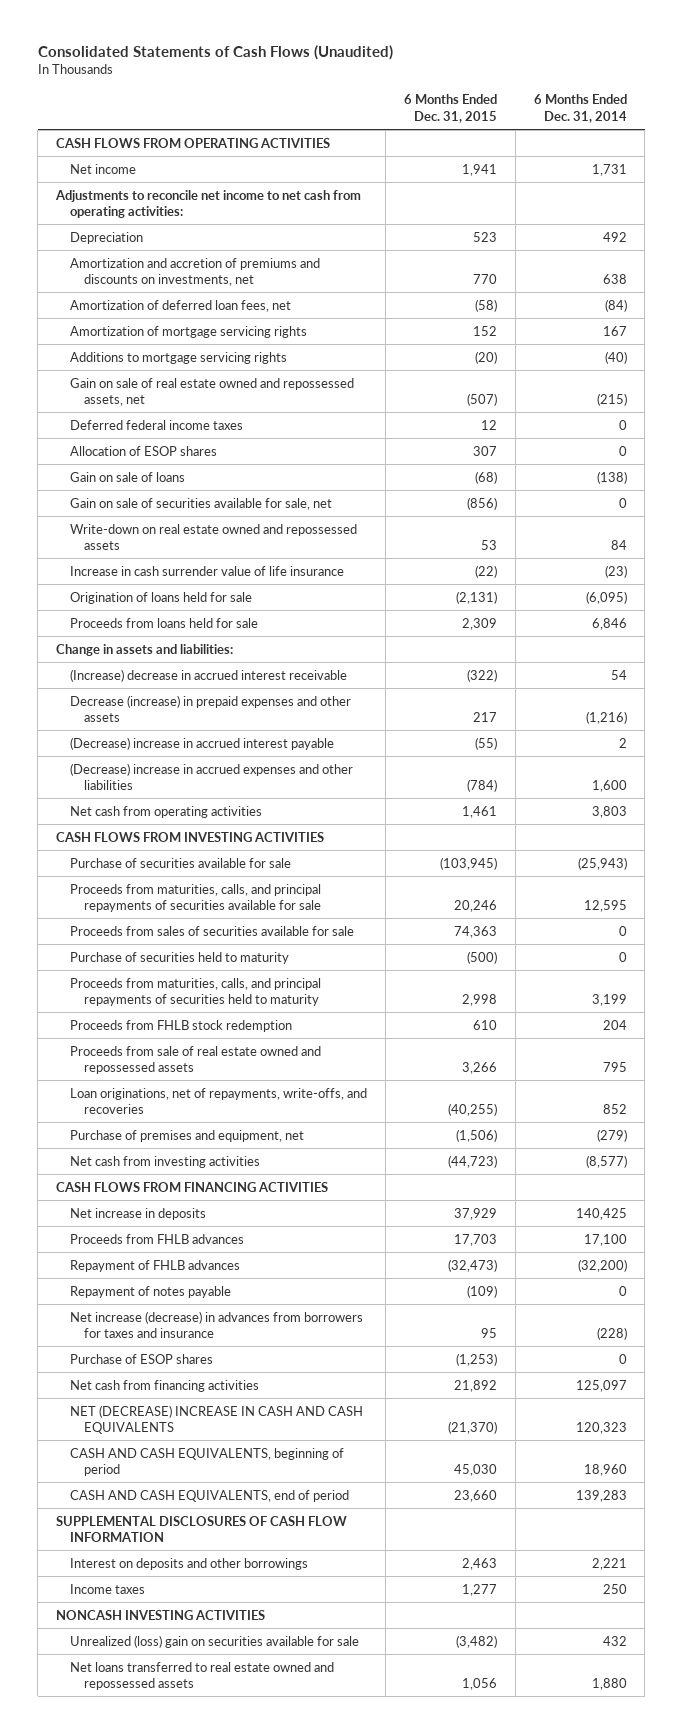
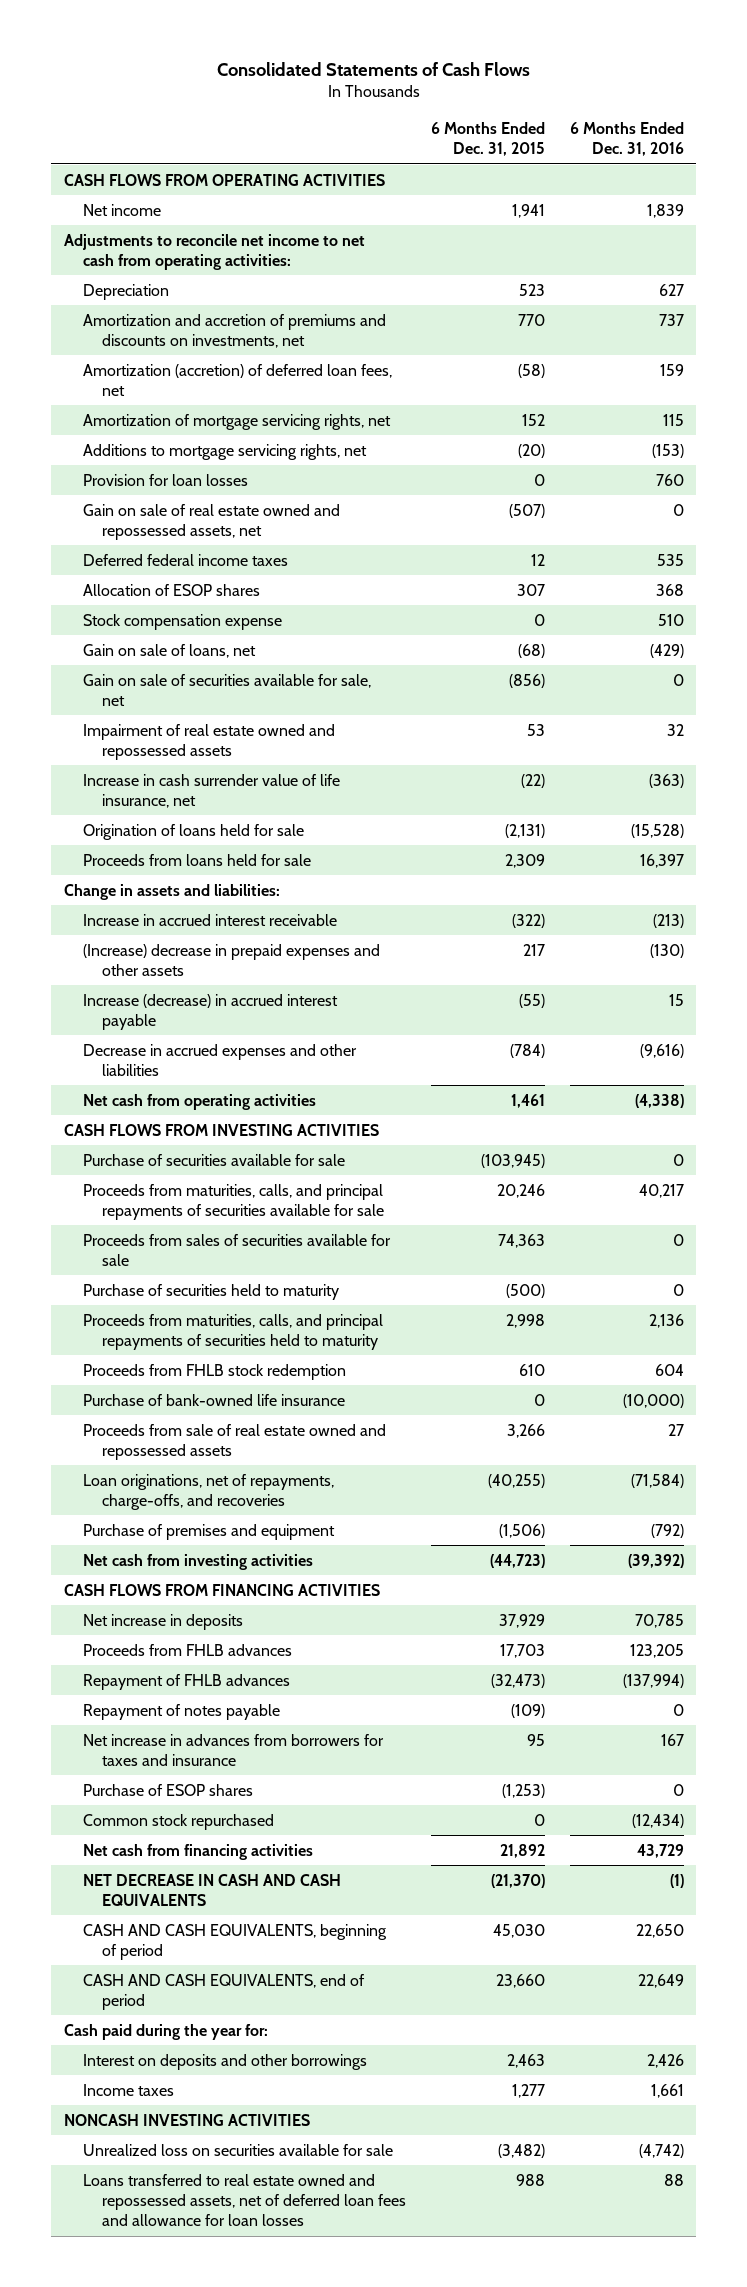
- Consolidated Statements of Cash Flows (Unaudited)
+ Consolidated Statements of Cash Flows
- | 6 Months Ended Dec. 31, 2015 | 6 Months Ended Dec. 31, 2014
+ | 6 Months Ended Dec. 31, 2015 | 6 Months Ended Dec. 31, 2016
- Amortization of deferred loan fees, net | (58) | (84)
- Amortization of mortgage servicing rights | 152 | 167
- Additions to mortgage servicing rights | (20) | (40)
+ Amortization (accretion) of deferred loan fees, net | (58) | 159
+ Amortization of mortgage servicing rights, net | 152 | 115
+ Additions to mortgage servicing rights, net | (20) | (153)
+ Provision for loan losses | 0 | 760
- Gain on sale of loans | (68) | (138)
+ Stock compensation expense | 0 | 510
+ Gain on sale of loans, net | (68) | (429)
- Write-down on real estate owned and repossessed assets | 53 | 84
- Increase in cash surrender value of life insurance | (22) | (23)
+ Impairment of real estate owned and repossessed assets | 53 | 32
+ Increase in cash surrender value of life insurance, net | (22) | (363)
- (Increase) decrease in accrued interest receivable | (322) | 54
- Decrease (increase) in prepaid expenses and other assets | 217 | (1,216)
- (Decrease) increase in accrued interest payable | (55) | 2
- (Decrease) increase in accrued expenses and other liabilities | (784) | 1,600
+ Increase in accrued interest receivable | (322) | (213)
+ (Increase) decrease in prepaid expenses and other assets | 217 | (130)
+ Increase (decrease) in accrued interest payable | (55) | 15
+ Decrease in accrued expenses and other liabilities | (784) | (9,616)
+ Purchase of bank-owned life insurance | 0 | (10,000)
- Loan originations, net of repayments, write-offs, and recoveries | (40,255) | 852
- Purchase of premises and equipment, net | (1,506) | (279)
+ Loan originations, net of repayments, charge-offs, and recoveries | (40,255) | (71,584)
+ Purchase of premises and equipment | (1,506) | (792)
- Net increase (decrease) in advances from borrowers for taxes and insurance | 95 | (228)
+ Net increase in advances from borrowers for taxes and insurance | 95 | 167
+ Common stock repurchased | 0 | (12,434)
- NET (DECREASE) INCREASE IN CASH AND CASH EQUIVALENTS | (21,370) | 120,323
+ NET DECREASE IN CASH AND CASH EQUIVALENTS | (21,370) | (1)
- SUPPLEMENTAL DISCLOSURES OF CASH FLOW INFORMATION
+ Cash paid during the year for:
- Unrealized (loss) gain on securities available for sale | (3,482) | 432
- Net loans transferred to real estate owned and repossessed assets | 1,056 | 1,880
+ Unrealized loss on securities available for sale | (3,482) | (4,742)
+ Loans transferred to real estate owned and repossessed assets, net of deferred loan fees and allowance for loan losses | 988 | 88

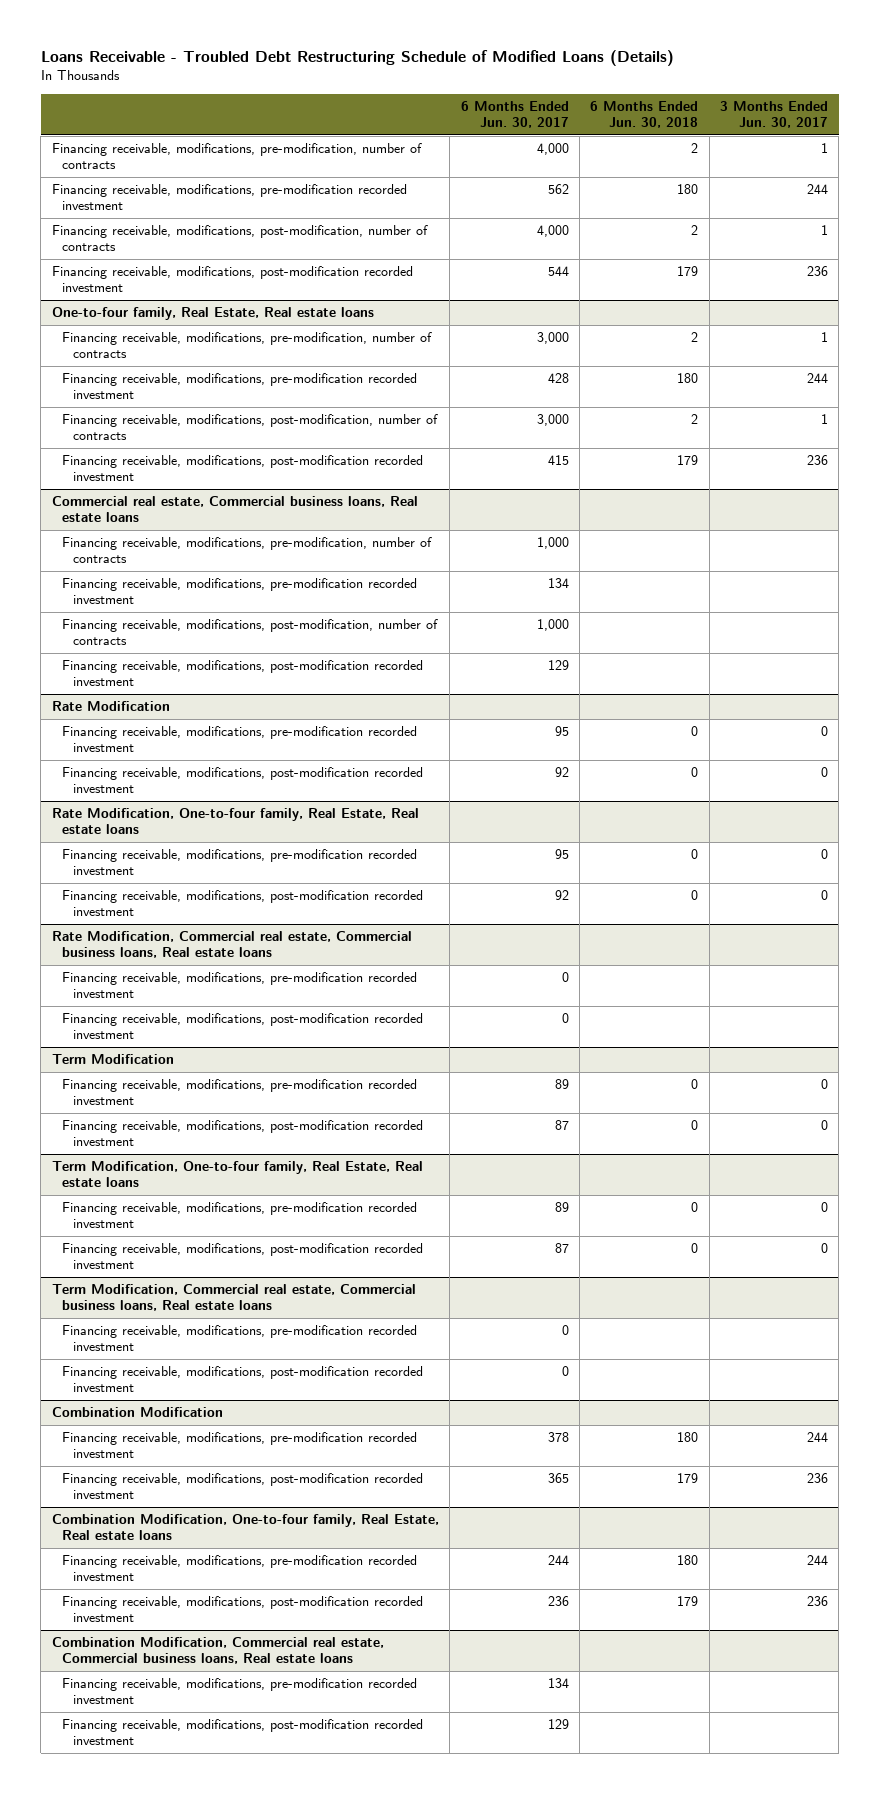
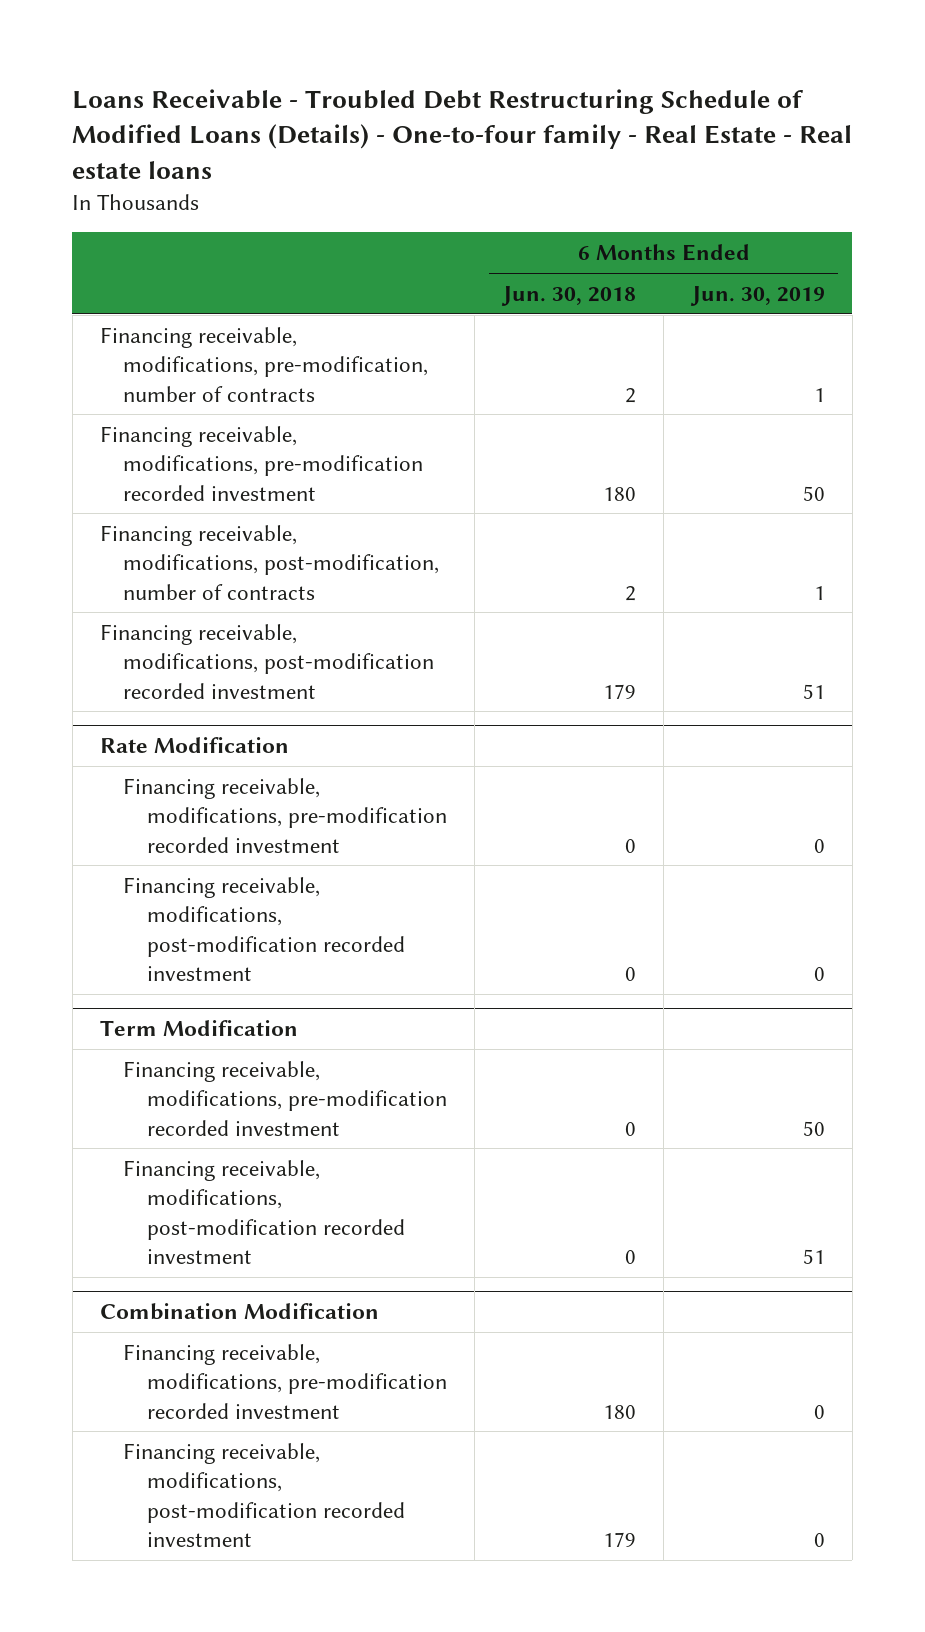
- Loans Receivable - Troubled Debt Restructuring Schedule of Modified Loans (Details)
+ Loans Receivable - Troubled Debt Restructuring Schedule of Modified Loans (Details) - One-to-four family - Real Estate - Real estate loans
- | 6 Months Ended Jun. 30, 2017 | 6 Months Ended Jun. 30, 2018 | 3 Months Ended Jun. 30, 2017
+ | 6 Months Ended Jun. 30, 2018 | 6 Months Ended Jun. 30, 2019
- One-to-four family, Real Estate, Real estate loans
- Financing receivable, modifications, pre-modification, number of contracts | 3,000 | 2 | 1
- Financing receivable, modifications, pre-modification recorded investment | 428 | 180 | 244
- Financing receivable, modifications, post-modification, number of contracts | 3,000 | 2 | 1
- Financing receivable, modifications, post-modification recorded investment | 415 | 179 | 236
- Commercial real estate, Commercial business loans, Real estate loans
- Financing receivable, modifications, pre-modification, number of contracts | 1,000 | |
- Financing receivable, modifications, pre-modification recorded investment | 134 | |
- Financing receivable, modifications, post-modification, number of contracts | 1,000 | |
- Financing receivable, modifications, post-modification recorded investment | 129 | |
- Rate Modification, One-to-four family, Real Estate, Real estate loans
- Financing receivable, modifications, pre-modification recorded investment | 95 | 0 | 0
- Financing receivable, modifications, post-modification recorded investment | 92 | 0 | 0
- Rate Modification, Commercial real estate, Commercial business loans, Real estate loans
- Financing receivable, modifications, pre-modification recorded investment | 0 | |
- Financing receivable, modifications, post-modification recorded investment | 0 | |
- Term Modification, One-to-four family, Real Estate, Real estate loans
- Financing receivable, modifications, pre-modification recorded investment | 89 | 0 | 0
- Financing receivable, modifications, post-modification recorded investment | 87 | 0 | 0
- Term Modification, Commercial real estate, Commercial business loans, Real estate loans
- Financing receivable, modifications, pre-modification recorded investment | 0 | |
- Financing receivable, modifications, post-modification recorded investment | 0 | |
- Combination Modification, One-to-four family, Real Estate, Real estate loans
- Financing receivable, modifications, pre-modification recorded investment | 244 | 180 | 244
- Financing receivable, modifications, post-modification recorded investment | 236 | 179 | 236
- Combination Modification, Commercial real estate, Commercial business loans, Real estate loans
- Financing receivable, modifications, pre-modification recorded investment | 134 | |
- Financing receivable, modifications, post-modification recorded investment | 129 | |

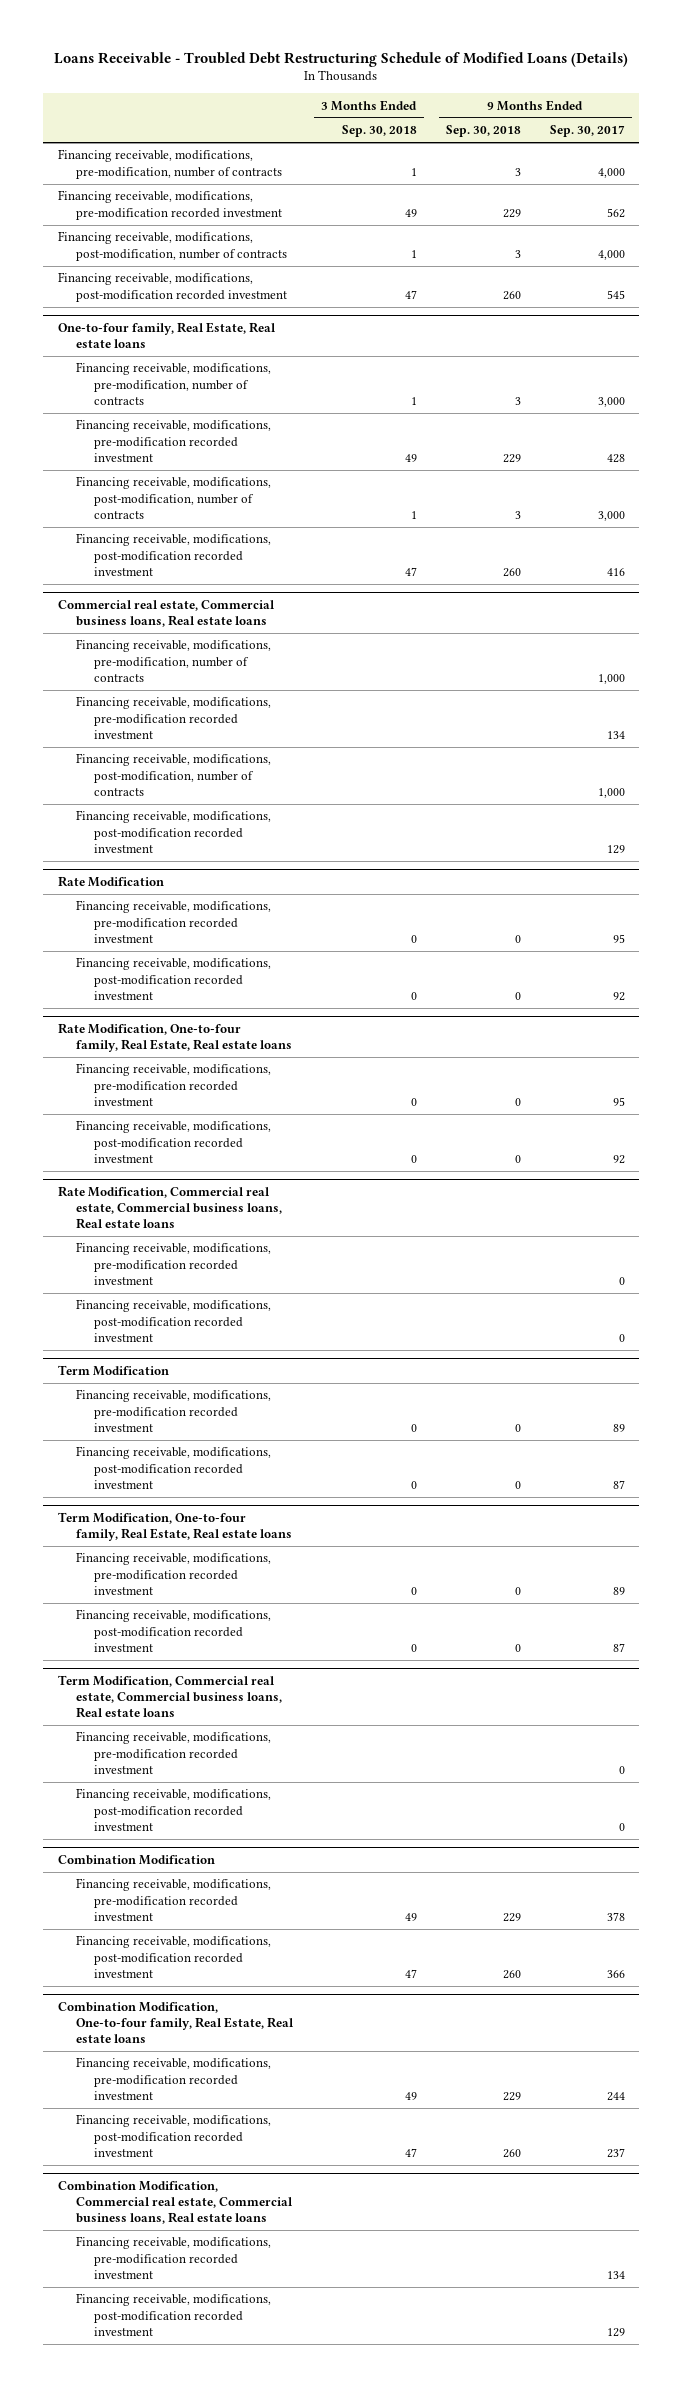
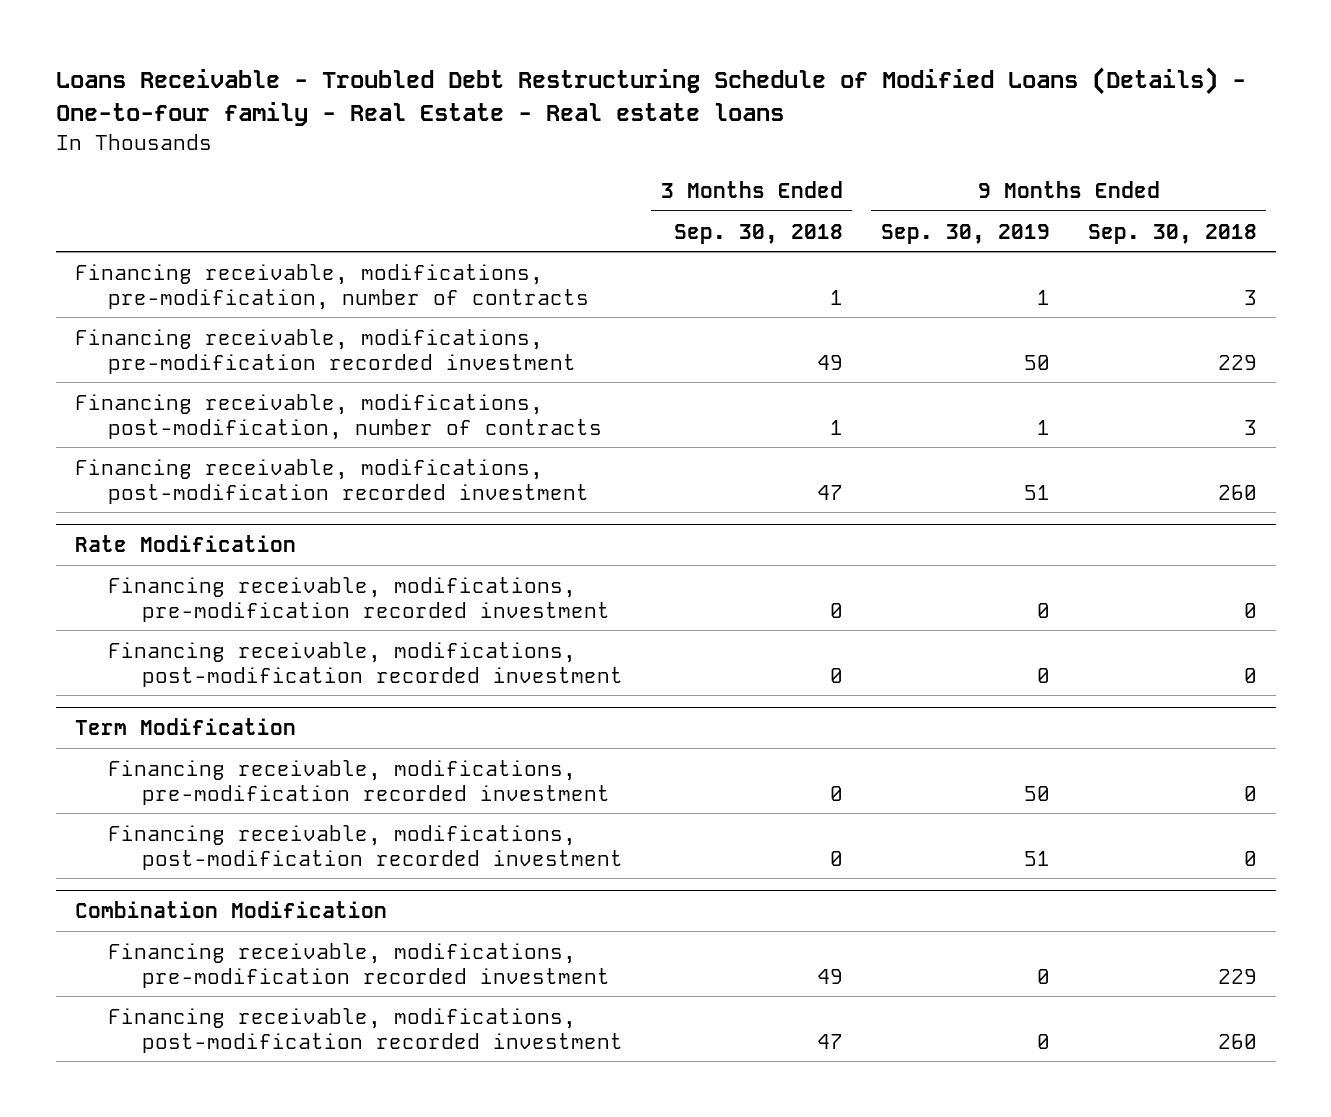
- Loans Receivable - Troubled Debt Restructuring Schedule of Modified Loans (Details)
+ Loans Receivable - Troubled Debt Restructuring Schedule of Modified Loans (Details) - One-to-four family - Real Estate - Real estate loans
- | 3 Months Ended Sep. 30, 2018 | 9 Months Ended Sep. 30, 2018 | 9 Months Ended Sep. 30, 2017
+ | 3 Months Ended Sep. 30, 2018 | 9 Months Ended Sep. 30, 2019 | 9 Months Ended Sep. 30, 2018
- One-to-four family, Real Estate, Real estate loans
- Financing receivable, modifications, pre-modification, number of contracts | 1 | 3 | 3,000
- Financing receivable, modifications, pre-modification recorded investment | 49 | 229 | 428
- Financing receivable, modifications, post-modification, number of contracts | 1 | 3 | 3,000
- Financing receivable, modifications, post-modification recorded investment | 47 | 260 | 416
- Commercial real estate, Commercial business loans, Real estate loans
- Financing receivable, modifications, pre-modification, number of contracts | | | 1,000
- Financing receivable, modifications, pre-modification recorded investment | | | 134
- Financing receivable, modifications, post-modification, number of contracts | | | 1,000
- Financing receivable, modifications, post-modification recorded investment | | | 129
- Rate Modification, One-to-four family, Real Estate, Real estate loans
- Financing receivable, modifications, pre-modification recorded investment | 0 | 0 | 95
- Financing receivable, modifications, post-modification recorded investment | 0 | 0 | 92
- Rate Modification, Commercial real estate, Commercial business loans, Real estate loans
- Financing receivable, modifications, pre-modification recorded investment | | | 0
- Financing receivable, modifications, post-modification recorded investment | | | 0
- Term Modification, One-to-four family, Real Estate, Real estate loans
- Financing receivable, modifications, pre-modification recorded investment | 0 | 0 | 89
- Financing receivable, modifications, post-modification recorded investment | 0 | 0 | 87
- Term Modification, Commercial real estate, Commercial business loans, Real estate loans
- Financing receivable, modifications, pre-modification recorded investment | | | 0
- Financing receivable, modifications, post-modification recorded investment | | | 0
- Combination Modification, One-to-four family, Real Estate, Real estate loans
- Financing receivable, modifications, pre-modification recorded investment | 49 | 229 | 244
- Financing receivable, modifications, post-modification recorded investment | 47 | 260 | 237
- Combination Modification, Commercial real estate, Commercial business loans, Real estate loans
- Financing receivable, modifications, pre-modification recorded investment | | | 134
- Financing receivable, modifications, post-modification recorded investment | | | 129

